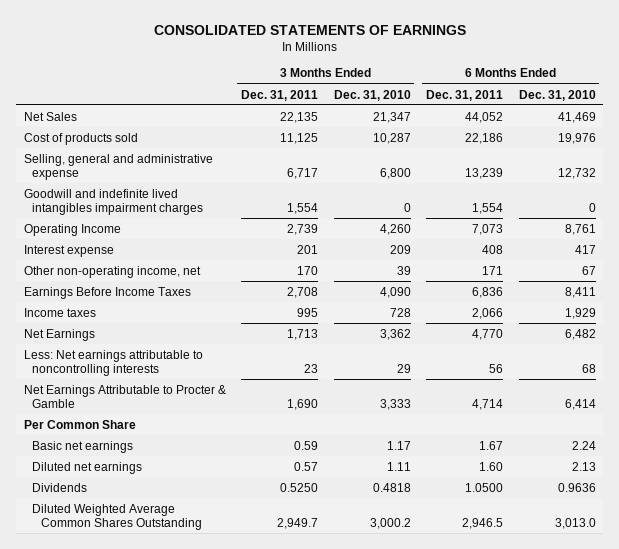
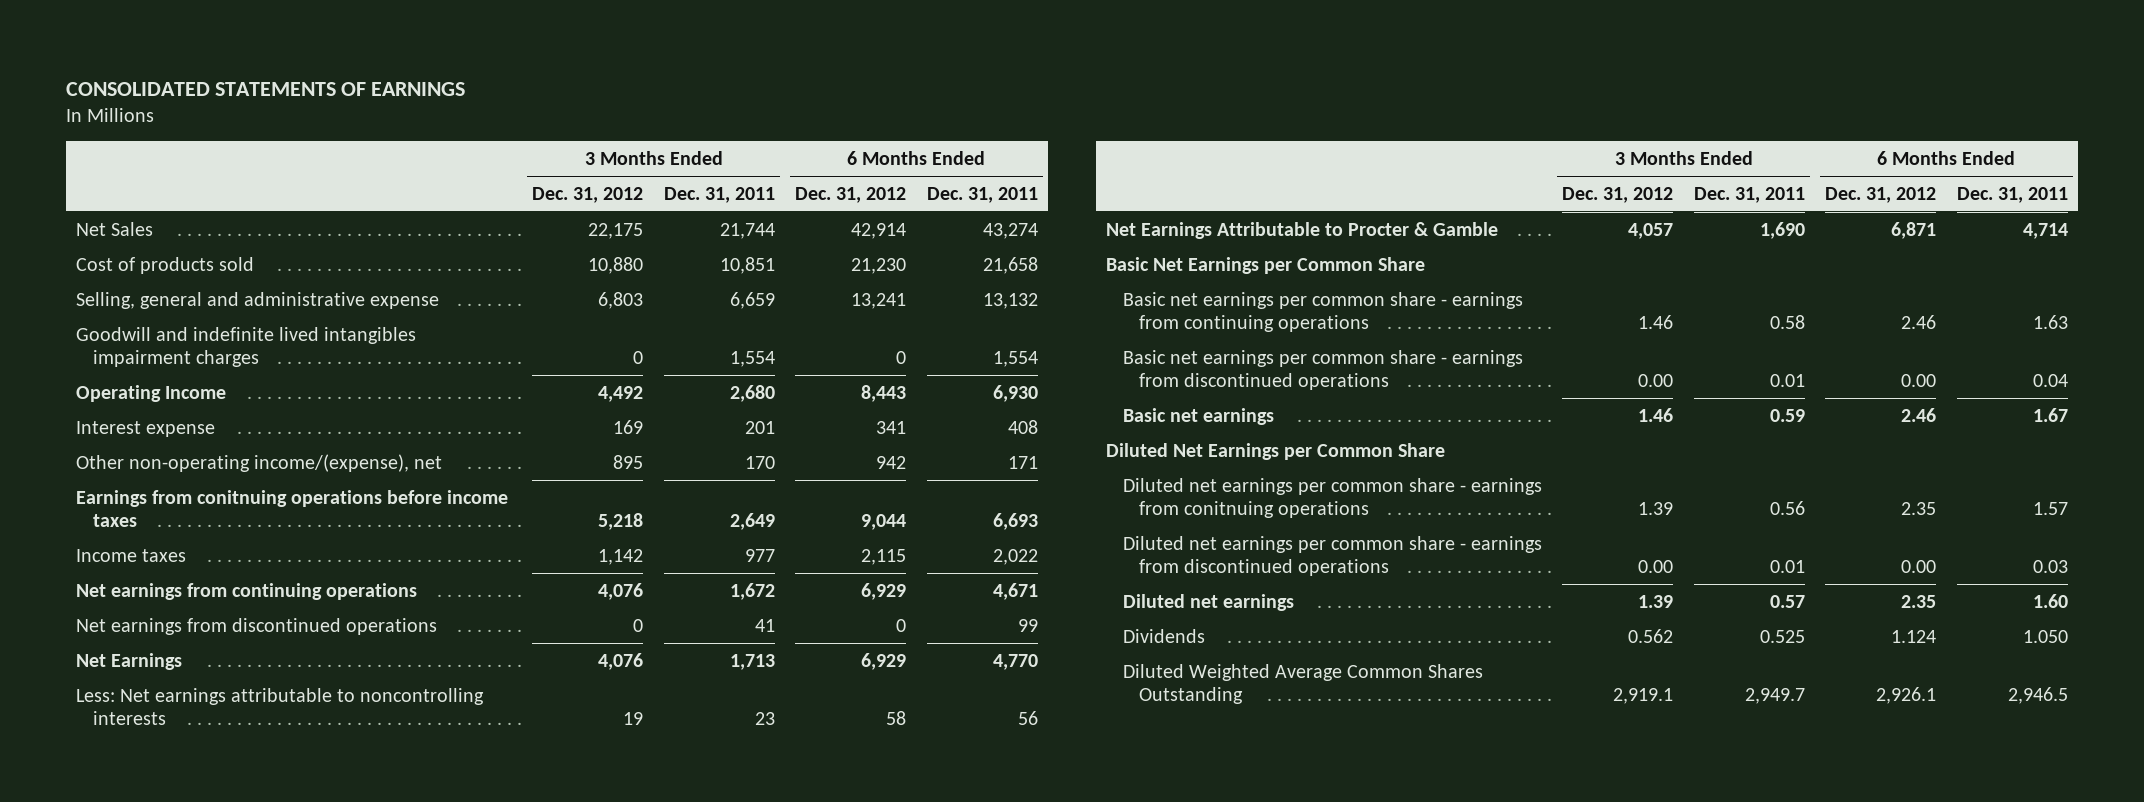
- | 3 Months Ended Dec. 31, 2011 | 3 Months Ended Dec. 31, 2010 | 6 Months Ended Dec. 31, 2011 | 6 Months Ended Dec. 31, 2010
+ | 3 Months Ended Dec. 31, 2012 | 3 Months Ended Dec. 31, 2011 | 6 Months Ended Dec. 31, 2012 | 6 Months Ended Dec. 31, 2011
- Net Sales | 22,135 | 21,347 | 44,052 | 41,469
- Cost of products sold | 11,125 | 10,287 | 22,186 | 19,976
- Selling, general and administrative expense | 6,717 | 6,800 | 13,239 | 12,732
+ Net Sales | 22,175 | 21,744 | 42,914 | 43,274
+ Cost of products sold | 10,880 | 10,851 | 21,230 | 21,658
+ Selling, general and administrative expense | 6,803 | 6,659 | 13,241 | 13,132
- Operating Income | 2,739 | 4,260 | 7,073 | 8,761
+ Operating Income | 4,492 | 2,680 | 8,443 | 6,930
- Other non-operating income, net | 170 | 39 | 171 | 67
- Earnings Before Income Taxes | 2,708 | 4,090 | 6,836 | 8,411
- Income taxes | 995 | 728 | 2,066 | 1,929
+ Other non-operating income/(expense), net | 895 | 170 | 942 | 171
+ Earnings from conitnuing operations before income taxes | 5,218 | 2,649 | 9,044 | 6,693
+ Income taxes | 1,142 | 977 | 2,115 | 2,022
+ Net earnings from continuing operations | 4,076 | 1,672 | 6,929 | 4,671
+ Net earnings from discontinued operations | 0 | 41 | 0 | 99
- Per Common Share
+ Basic Net Earnings per Common Share
+ Basic net earnings per common share - earnings from continuing operations | 1.46 | 0.58 | 2.46 | 1.63
+ Basic net earnings per common share - earnings from discontinued operations | 0.00 | 0.01 | 0.00 | 0.04
+ Diluted Net Earnings per Common Share
+ Diluted net earnings per common share - earnings from conitnuing operations | 1.39 | 0.56 | 2.35 | 1.57
+ Diluted net earnings per common share - earnings from discontinued operations | 0.00 | 0.01 | 0.00 | 0.03
- Dividends | 0.5250 | 0.4818 | 1.0500 | 0.9636
+ Dividends | 0.562 | 0.525 | 1.124 | 1.050

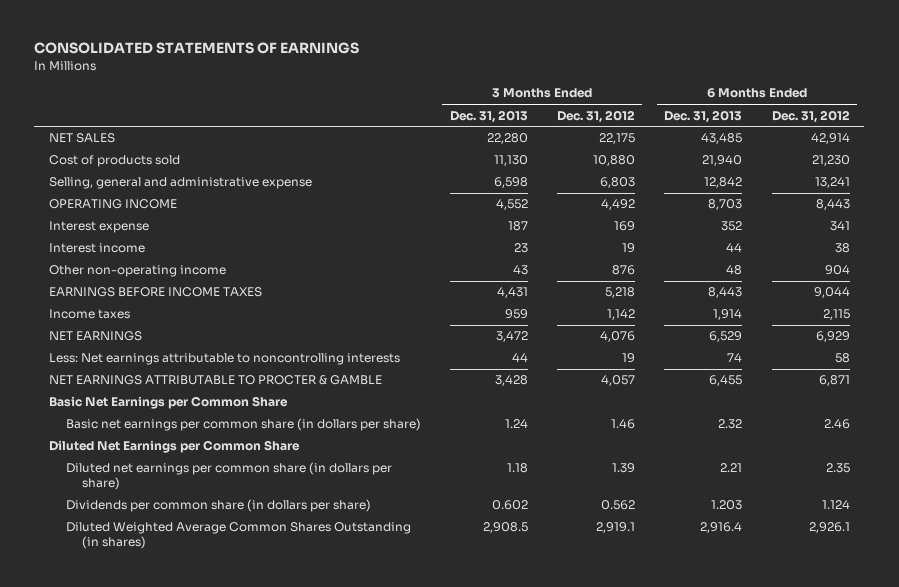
- | 3 Months Ended Dec. 31, 2012 | 3 Months Ended Dec. 31, 2011 | 6 Months Ended Dec. 31, 2012 | 6 Months Ended Dec. 31, 2011
+ | 3 Months Ended Dec. 31, 2013 | 3 Months Ended Dec. 31, 2012 | 6 Months Ended Dec. 31, 2013 | 6 Months Ended Dec. 31, 2012
- Net Sales | 22,175 | 21,744 | 42,914 | 43,274
+ NET SALES | 22,280 | 22,175 | 43,485 | 42,914
- Goodwill and indefinite lived intangibles impairment charges | 0 | 1,554 | 0 | 1,554
- Operating Income | 4,492 | 2,680 | 8,443 | 6,930
+ OPERATING INCOME | 4,552 | 4,492 | 8,703 | 8,443
- Other non-operating income/(expense), net | 895 | 170 | 942 | 171
- Earnings from conitnuing operations before income taxes | 5,218 | 2,649 | 9,044 | 6,693
+ Interest income | 23 | 19 | 44 | 38
+ Other non-operating income | 43 | 876 | 48 | 904
+ EARNINGS BEFORE INCOME TAXES | 4,431 | 5,218 | 8,443 | 9,044
- Net earnings from continuing operations | 4,076 | 1,672 | 6,929 | 4,671
- Net earnings from discontinued operations | 0 | 41 | 0 | 99
- Net Earnings | 4,076 | 1,713 | 6,929 | 4,770
+ NET EARNINGS | 3,472 | 4,076 | 6,529 | 6,929
- Net Earnings Attributable to Procter & Gamble | 4,057 | 1,690 | 6,871 | 4,714
+ NET EARNINGS ATTRIBUTABLE TO PROCTER & GAMBLE | 3,428 | 4,057 | 6,455 | 6,871
- Basic net earnings per common share - earnings from continuing operations | 1.46 | 0.58 | 2.46 | 1.63
- Basic net earnings per common share - earnings from discontinued operations | 0.00 | 0.01 | 0.00 | 0.04
- Basic net earnings | 1.46 | 0.59 | 2.46 | 1.67
+ Basic net earnings per common share (in dollars per share) | 1.24 | 1.46 | 2.32 | 2.46
- Diluted net earnings per common share - earnings from conitnuing operations | 1.39 | 0.56 | 2.35 | 1.57
- Diluted net earnings per common share - earnings from discontinued operations | 0.00 | 0.01 | 0.00 | 0.03
- Diluted net earnings | 1.39 | 0.57 | 2.35 | 1.60
- Dividends | 0.562 | 0.525 | 1.124 | 1.050
- Diluted Weighted Average Common Shares Outstanding | 2,919.1 | 2,949.7 | 2,926.1 | 2,946.5
+ Diluted net earnings per common share (in dollars per share) | 1.18 | 1.39 | 2.21 | 2.35
+ Dividends per common share (in dollars per share) | 0.602 | 0.562 | 1.203 | 1.124
+ Diluted Weighted Average Common Shares Outstanding (in shares) | 2,908.5 | 2,919.1 | 2,916.4 | 2,926.1

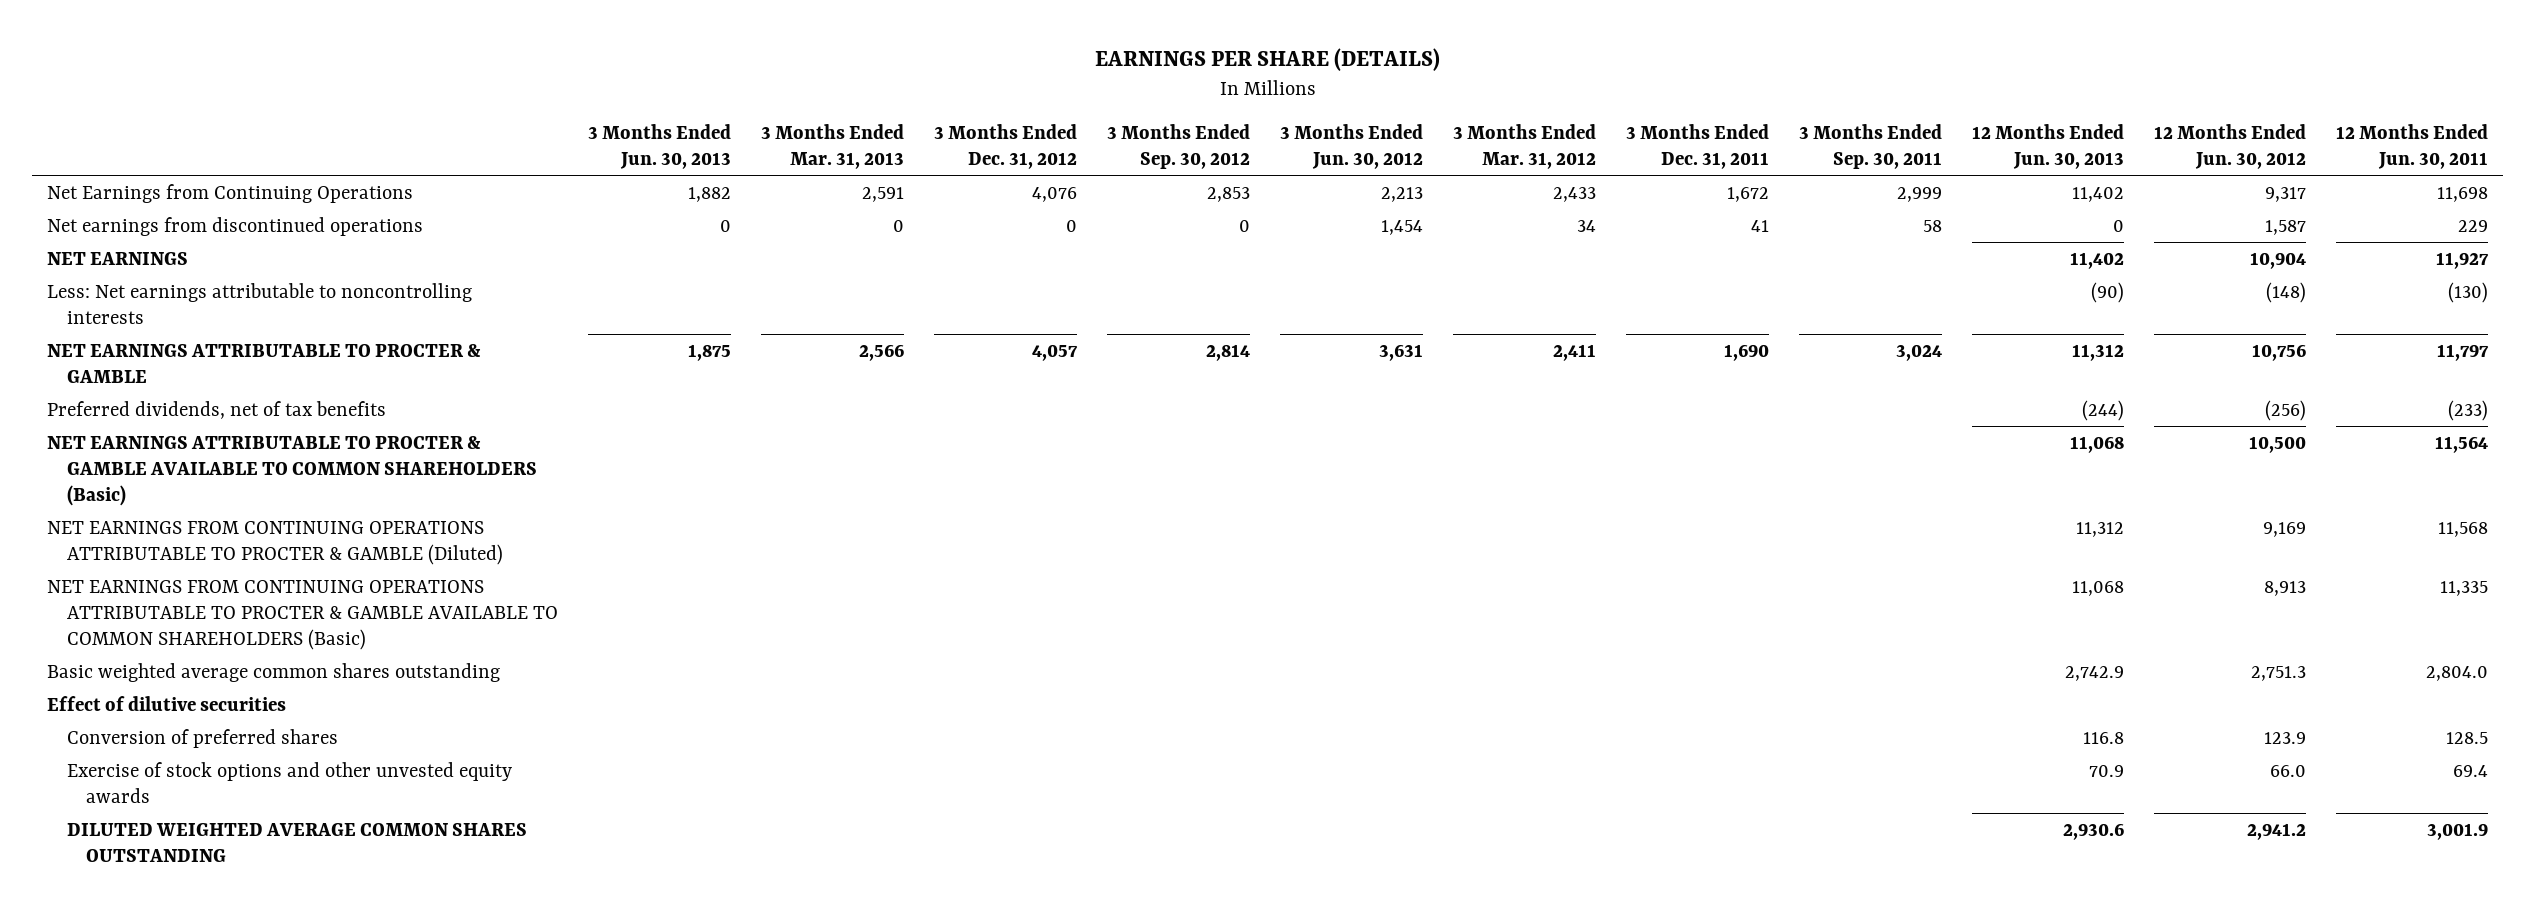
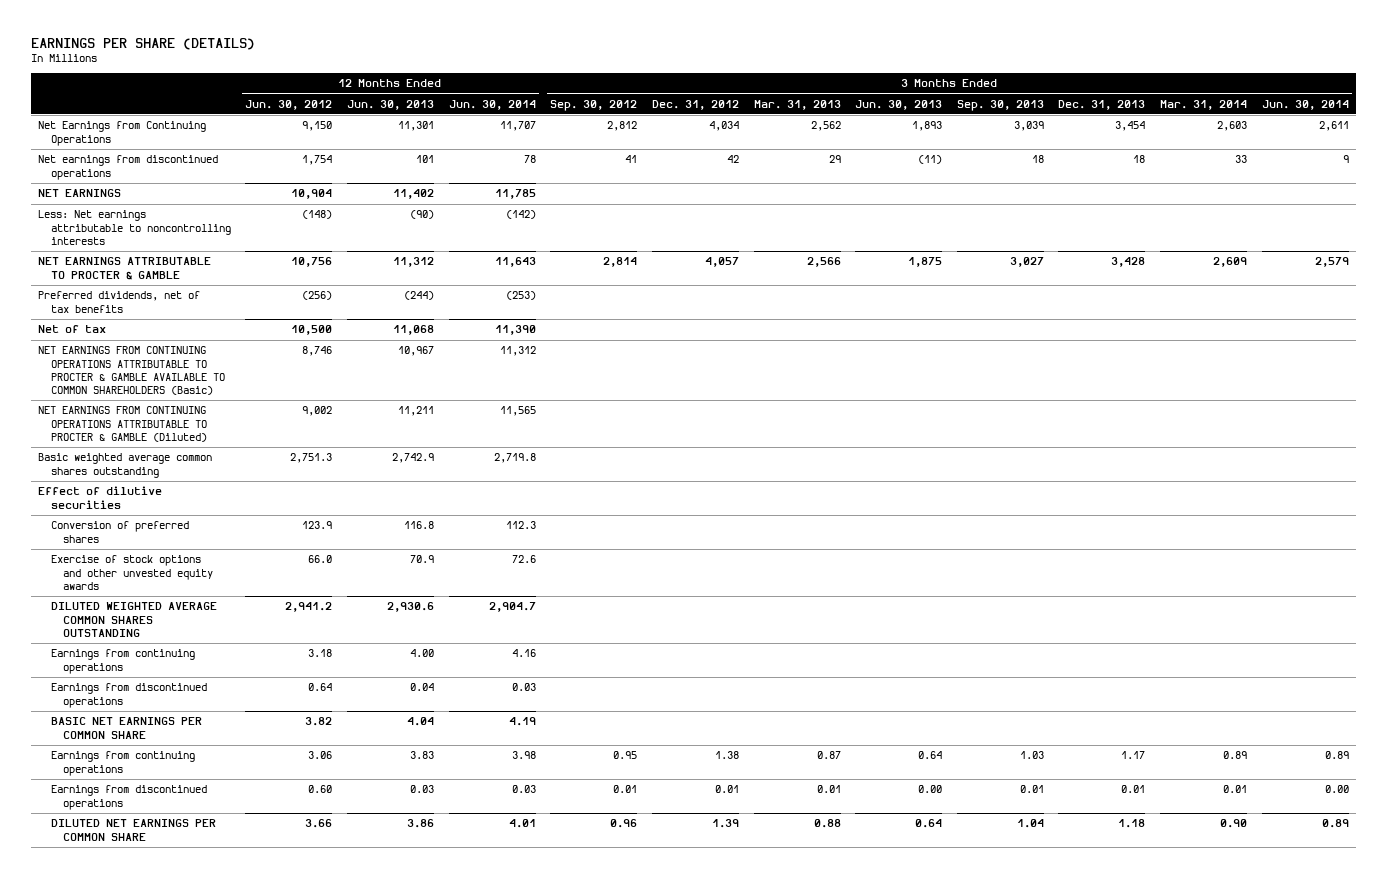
- | 3 Months Ended Jun. 30, 2013 | 3 Months Ended Mar. 31, 2013 | 3 Months Ended Dec. 31, 2012 | 3 Months Ended Sep. 30, 2012 | 3 Months Ended Jun. 30, 2012 | 3 Months Ended Mar. 31, 2012 | 3 Months Ended Dec. 31, 2011 | 3 Months Ended Sep. 30, 2011 | 12 Months Ended Jun. 30, 2013 | 12 Months Ended Jun. 30, 2012 | 12 Months Ended Jun. 30, 2011
+ | 12 Months Ended Jun. 30, 2012 | 12 Months Ended Jun. 30, 2013 | 12 Months Ended Jun. 30, 2014 | 3 Months Ended Sep. 30, 2012 | 3 Months Ended Dec. 31, 2012 | 3 Months Ended Mar. 31, 2013 | 3 Months Ended Jun. 30, 2013 | 3 Months Ended Sep. 30, 2013 | 3 Months Ended Dec. 31, 2013 | 3 Months Ended Mar. 31, 2014 | 3 Months Ended Jun. 30, 2014
- Net Earnings from Continuing Operations | 1,882 | 2,591 | 4,076 | 2,853 | 2,213 | 2,433 | 1,672 | 2,999 | 11,402 | 9,317 | 11,698
- Net earnings from discontinued operations | 0 | 0 | 0 | 0 | 1,454 | 34 | 41 | 58 | 0 | 1,587 | 229
+ Net Earnings from Continuing Operations | 9,150 | 11,301 | 11,707 | 2,812 | 4,034 | 2,562 | 1,893 | 3,039 | 3,454 | 2,603 | 2,611
+ Net earnings from discontinued operations | 1,754 | 101 | 78 | 41 | 42 | 29 | (11) | 18 | 18 | 33 | 9
- NET EARNINGS ATTRIBUTABLE TO PROCTER & GAMBLE AVAILABLE TO COMMON SHAREHOLDERS (Basic) | | | | | | | | | 11,068 | 10,500 | 11,564
- NET EARNINGS FROM CONTINUING OPERATIONS ATTRIBUTABLE TO PROCTER & GAMBLE (Diluted) | | | | | | | | | 11,312 | 9,169 | 11,568
- NET EARNINGS FROM CONTINUING OPERATIONS ATTRIBUTABLE TO PROCTER & GAMBLE AVAILABLE TO COMMON SHAREHOLDERS (Basic) | | | | | | | | | 11,068 | 8,913 | 11,335
+ Net of tax | 10,500 | 11,068 | 11,390 | | | | | | | |
+ NET EARNINGS FROM CONTINUING OPERATIONS ATTRIBUTABLE TO PROCTER & GAMBLE AVAILABLE TO COMMON SHAREHOLDERS (Basic) | 8,746 | 10,967 | 11,312 | | | | | | | |
+ NET EARNINGS FROM CONTINUING OPERATIONS ATTRIBUTABLE TO PROCTER & GAMBLE (Diluted) | 9,002 | 11,211 | 11,565 | | | | | | | |
+ Earnings from continuing operations | 3.18 | 4.00 | 4.16 | | | | | | | |
+ Earnings from discontinued operations | 0.64 | 0.04 | 0.03 | | | | | | | |
+ BASIC NET EARNINGS PER COMMON SHARE | 3.82 | 4.04 | 4.19 | | | | | | | |
+ Earnings from continuing operations | 3.06 | 3.83 | 3.98 | 0.95 | 1.38 | 0.87 | 0.64 | 1.03 | 1.17 | 0.89 | 0.89
+ Earnings from discontinued operations | 0.60 | 0.03 | 0.03 | 0.01 | 0.01 | 0.01 | 0.00 | 0.01 | 0.01 | 0.01 | 0.00
+ DILUTED NET EARNINGS PER COMMON SHARE | 3.66 | 3.86 | 4.01 | 0.96 | 1.39 | 0.88 | 0.64 | 1.04 | 1.18 | 0.90 | 0.89

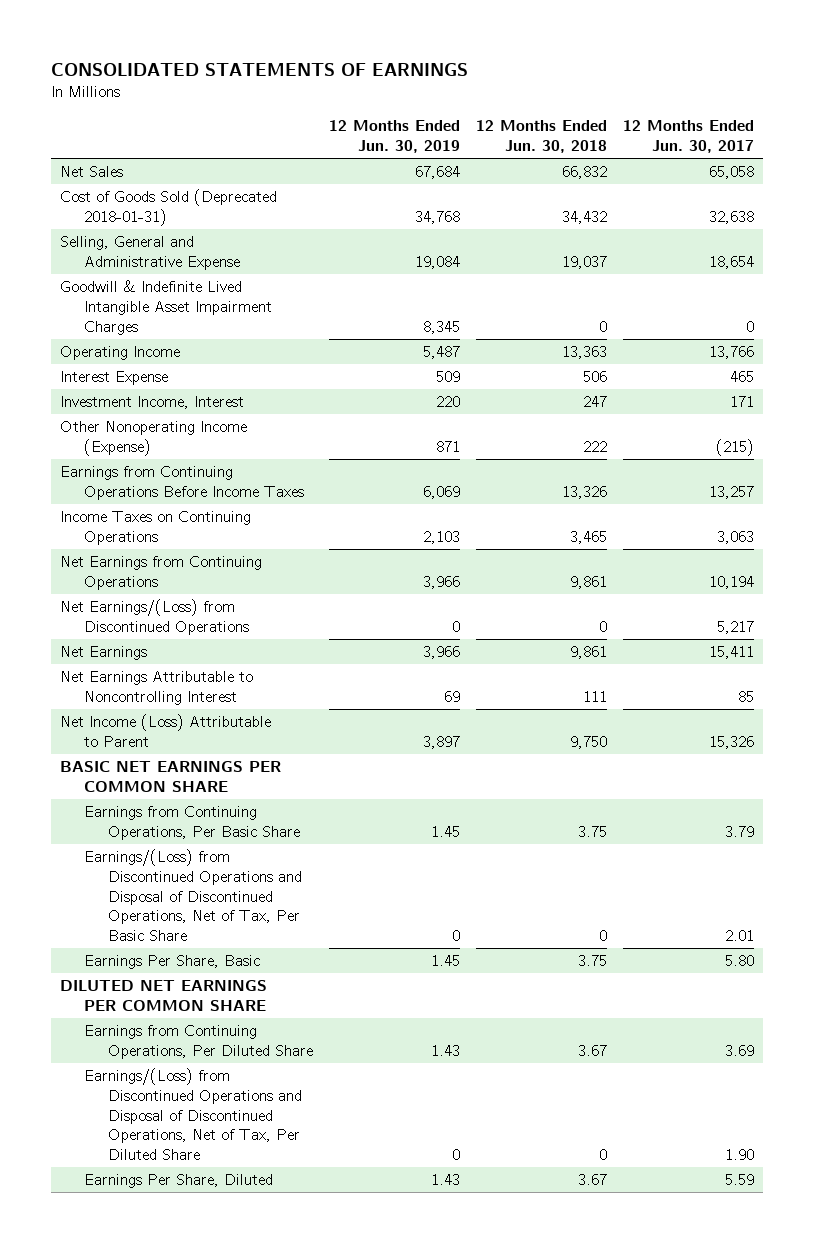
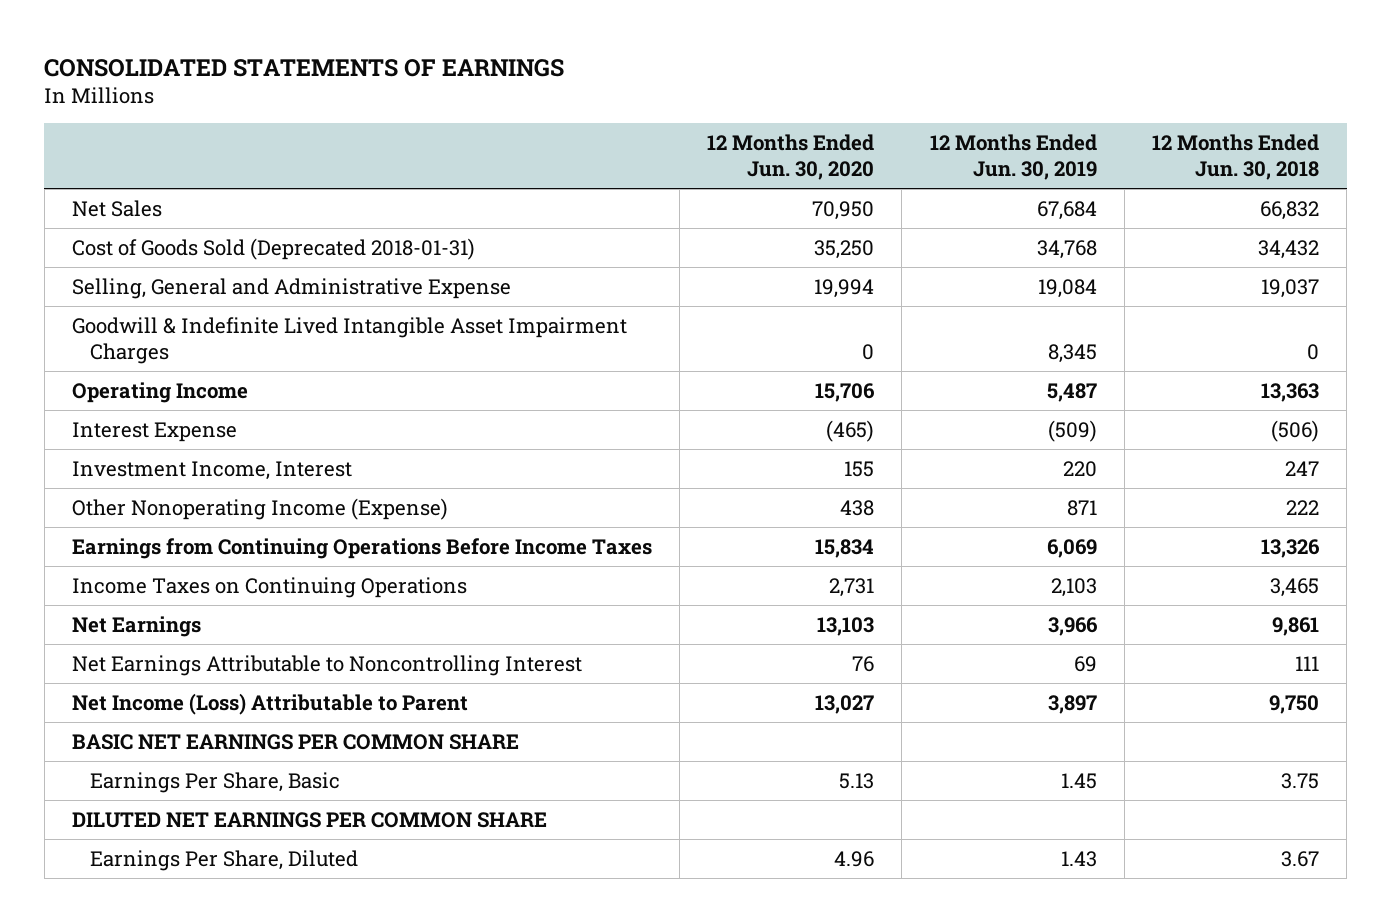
- | 12 Months Ended Jun. 30, 2019 | 12 Months Ended Jun. 30, 2018 | 12 Months Ended Jun. 30, 2017
+ | 12 Months Ended Jun. 30, 2020 | 12 Months Ended Jun. 30, 2019 | 12 Months Ended Jun. 30, 2018
- Interest Expense | 509 | 506 | 465
+ Interest Expense | (465) | (509) | (506)
- Net Earnings from Continuing Operations | 3,966 | 9,861 | 10,194
- Net Earnings/(Loss) from Discontinued Operations | 0 | 0 | 5,217
- Earnings from Continuing Operations, Per Basic Share | 1.45 | 3.75 | 3.79
- Earnings/(Loss) from Discontinued Operations and Disposal of Discontinued Operations, Net of Tax, Per Basic Share | 0 | 0 | 2.01
- Earnings from Continuing Operations, Per Diluted Share | 1.43 | 3.67 | 3.69
- Earnings/(Loss) from Discontinued Operations and Disposal of Discontinued Operations, Net of Tax, Per Diluted Share | 0 | 0 | 1.90

